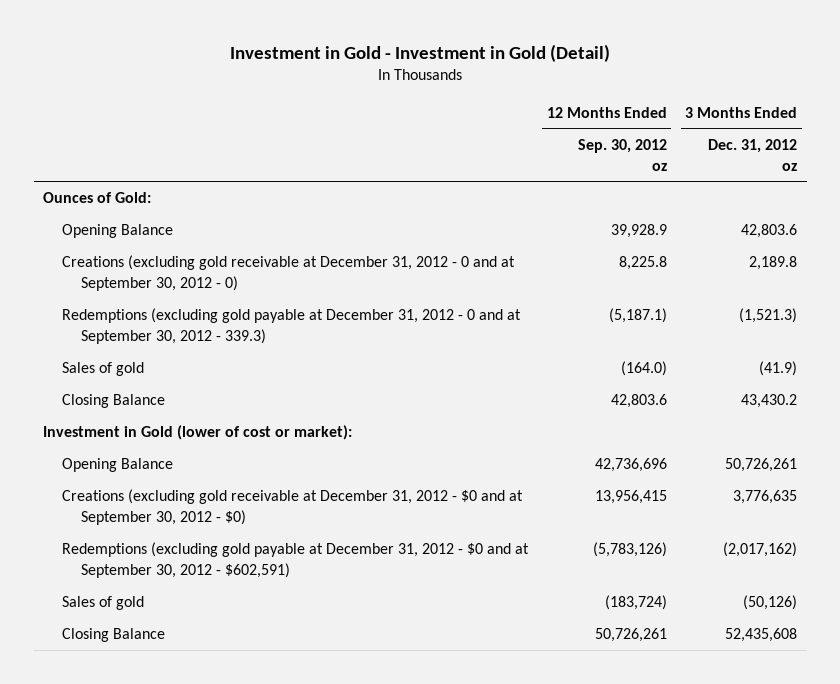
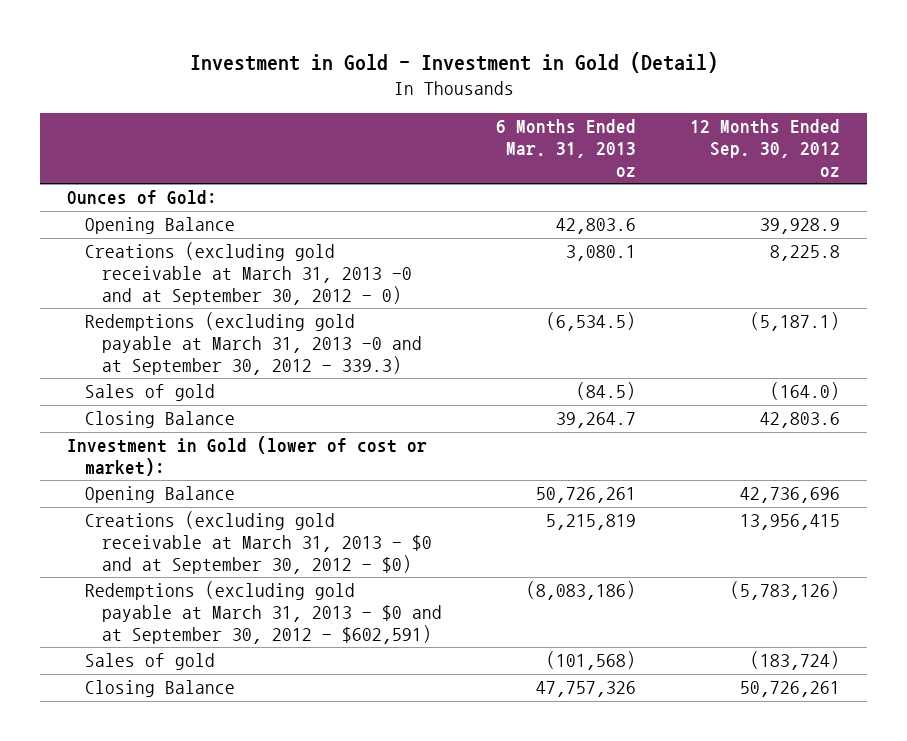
- | 12 Months Ended Sep. 30, 2012 oz | 3 Months Ended Dec. 31, 2012 oz
+ | 6 Months Ended Mar. 31, 2013 oz | 12 Months Ended Sep. 30, 2012 oz
- Creations (excluding gold receivable at December 31, 2012 - 0 and at September 30, 2012 - 0) | 8,225.8 | 2,189.8
- Redemptions (excluding gold payable at December 31, 2012 - 0 and at September 30, 2012 - 339.3) | (5,187.1) | (1,521.3)
+ Creations (excluding gold receivable at March 31, 2013 -0 and at September 30, 2012 - 0) | 3,080.1 | 8,225.8
+ Redemptions (excluding gold payable at March 31, 2013 -0 and at September 30, 2012 - 339.3) | (6,534.5) | (5,187.1)
- Creations (excluding gold receivable at December 31, 2012 - $0 and at September 30, 2012 - $0) | 13,956,415 | 3,776,635
- Redemptions (excluding gold payable at December 31, 2012 - $0 and at September 30, 2012 - $602,591) | (5,783,126) | (2,017,162)
+ Creations (excluding gold receivable at March 31, 2013 - $0 and at September 30, 2012 - $0) | 5,215,819 | 13,956,415
+ Redemptions (excluding gold payable at March 31, 2013 - $0 and at September 30, 2012 - $602,591) | (8,083,186) | (5,783,126)

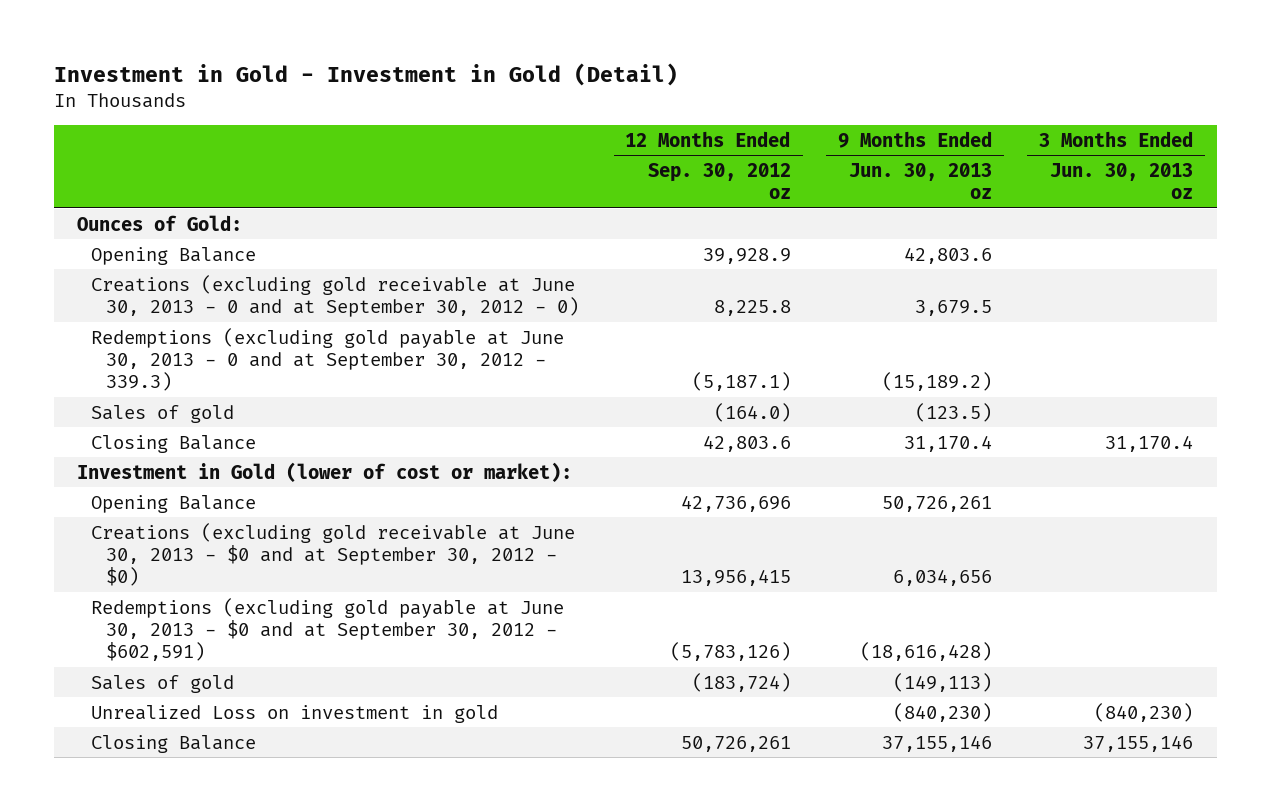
- | 6 Months Ended Mar. 31, 2013 oz | 12 Months Ended Sep. 30, 2012 oz
+ | 12 Months Ended Sep. 30, 2012 oz | 9 Months Ended Jun. 30, 2013 oz | 3 Months Ended Jun. 30, 2013 oz
- Creations (excluding gold receivable at March 31, 2013 -0 and at September 30, 2012 - 0) | 3,080.1 | 8,225.8
- Redemptions (excluding gold payable at March 31, 2013 -0 and at September 30, 2012 - 339.3) | (6,534.5) | (5,187.1)
+ Creations (excluding gold receivable at June 30, 2013 - 0 and at September 30, 2012 - 0) | 8,225.8 | 3,679.5 |
+ Redemptions (excluding gold payable at June 30, 2013 - 0 and at September 30, 2012 - 339.3) | (5,187.1) | (15,189.2) |
- Creations (excluding gold receivable at March 31, 2013 - $0 and at September 30, 2012 - $0) | 5,215,819 | 13,956,415
- Redemptions (excluding gold payable at March 31, 2013 - $0 and at September 30, 2012 - $602,591) | (8,083,186) | (5,783,126)
+ Creations (excluding gold receivable at June 30, 2013 - $0 and at September 30, 2012 - $0) | 13,956,415 | 6,034,656 |
+ Redemptions (excluding gold payable at June 30, 2013 - $0 and at September 30, 2012 - $602,591) | (5,783,126) | (18,616,428) |
+ Unrealized Loss on investment in gold | | (840,230) | (840,230)

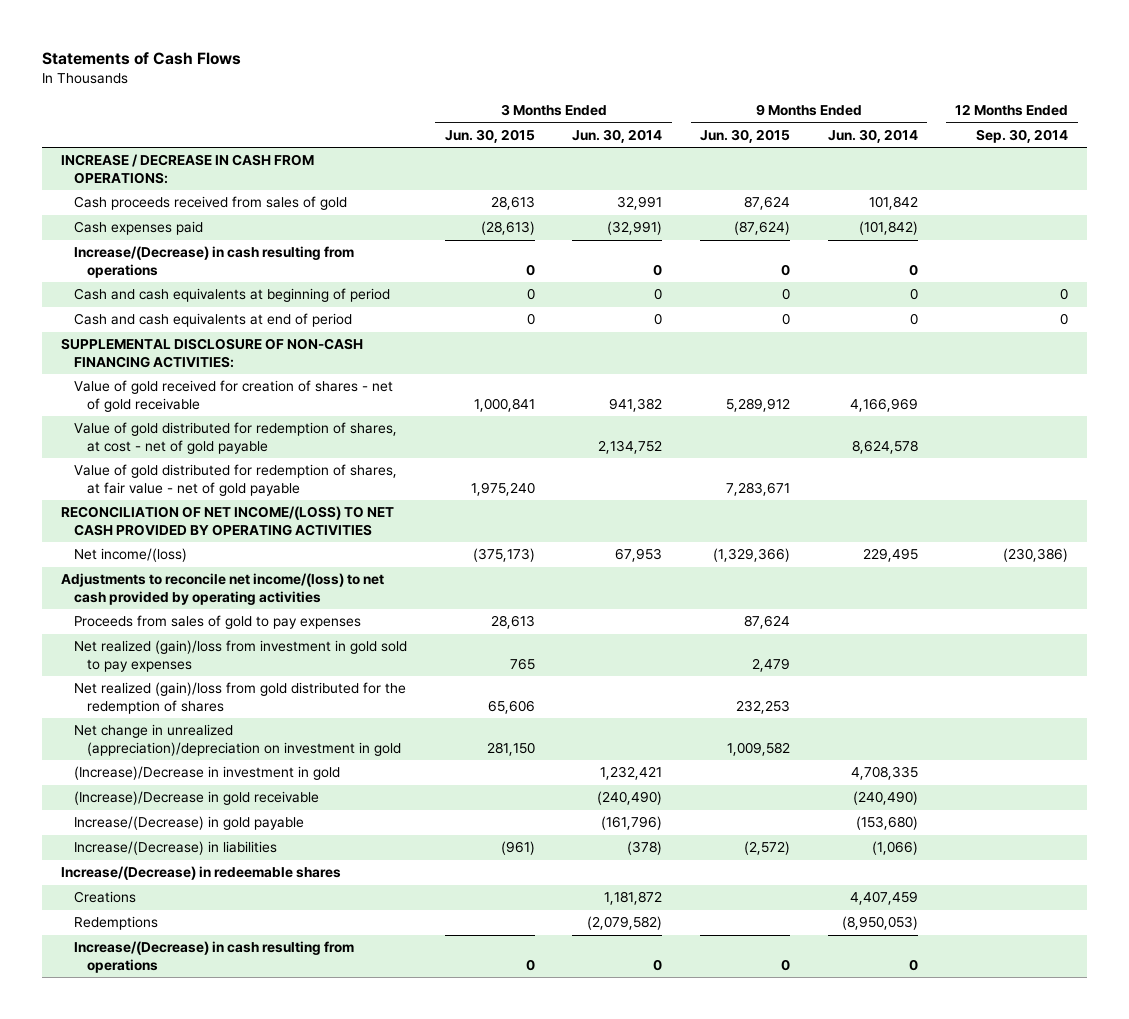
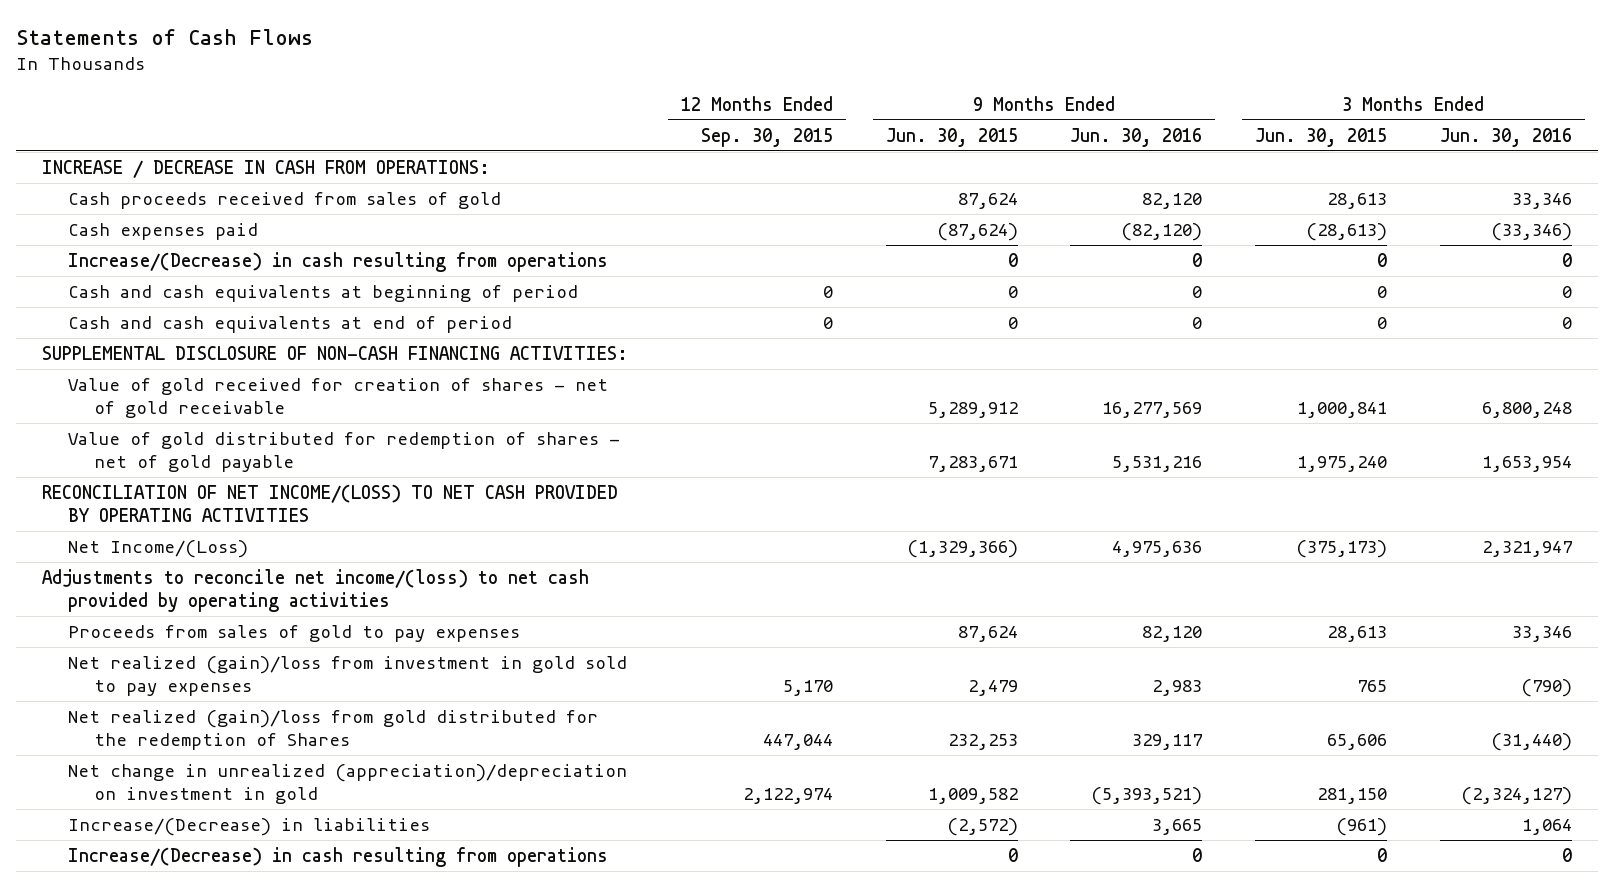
- | 3 Months Ended Jun. 30, 2015 | 3 Months Ended Jun. 30, 2014 | 9 Months Ended Jun. 30, 2015 | 9 Months Ended Jun. 30, 2014 | 12 Months Ended Sep. 30, 2014
+ | 12 Months Ended Sep. 30, 2015 | 9 Months Ended Jun. 30, 2015 | 9 Months Ended Jun. 30, 2016 | 3 Months Ended Jun. 30, 2015 | 3 Months Ended Jun. 30, 2016
- Value of gold distributed for redemption of shares, at cost - net of gold payable | | 2,134,752 | | 8,624,578 |
- Value of gold distributed for redemption of shares, at fair value - net of gold payable | 1,975,240 | | 7,283,671 | |
+ Value of gold distributed for redemption of shares - net of gold payable | | 7,283,671 | 5,531,216 | 1,975,240 | 1,653,954
- Net income/(loss) | (375,173) | 67,953 | (1,329,366) | 229,495 | (230,386)
+ Net Income/(Loss) | | (1,329,366) | 4,975,636 | (375,173) | 2,321,947
- Net realized (gain)/loss from gold distributed for the redemption of shares | 65,606 | | 232,253 | |
+ Net realized (gain)/loss from gold distributed for the redemption of Shares | 447,044 | 232,253 | 329,117 | 65,606 | (31,440)
- (Increase)/Decrease in investment in gold | | 1,232,421 | | 4,708,335 |
- (Increase)/Decrease in gold receivable | | (240,490) | | (240,490) |
- Increase/(Decrease) in gold payable | | (161,796) | | (153,680) |
- Increase/(Decrease) in redeemable shares
- Creations | | 1,181,872 | | 4,407,459 |
- Redemptions | | (2,079,582) | | (8,950,053) |

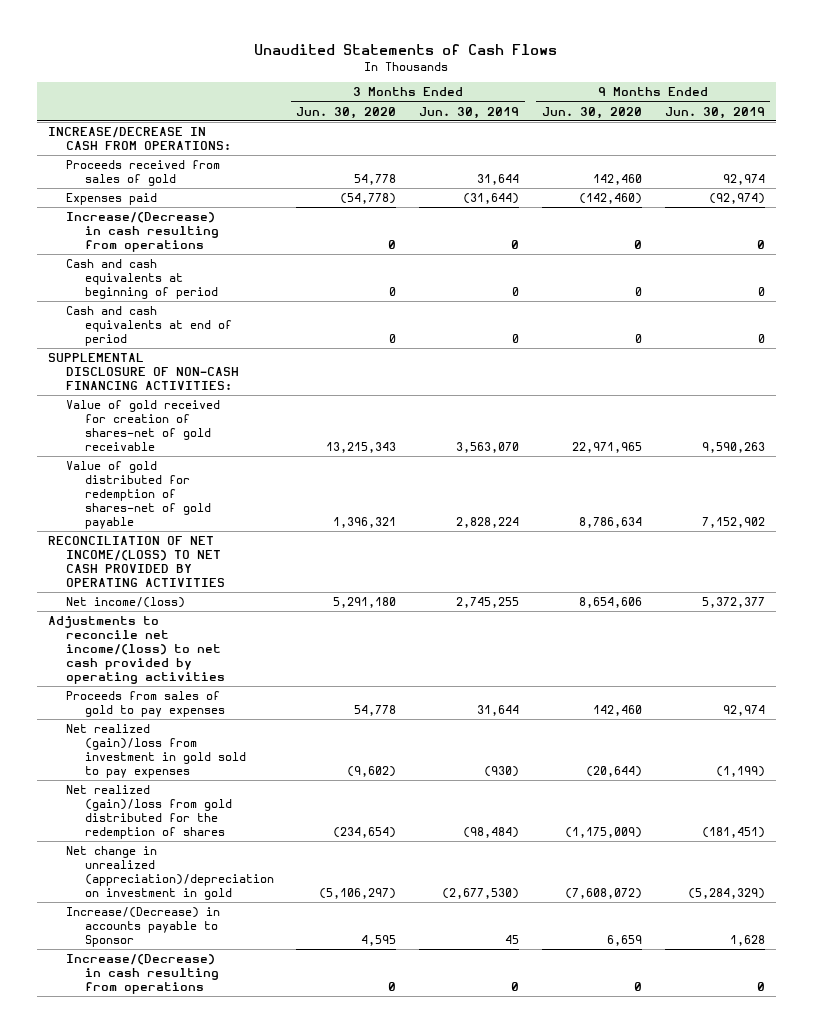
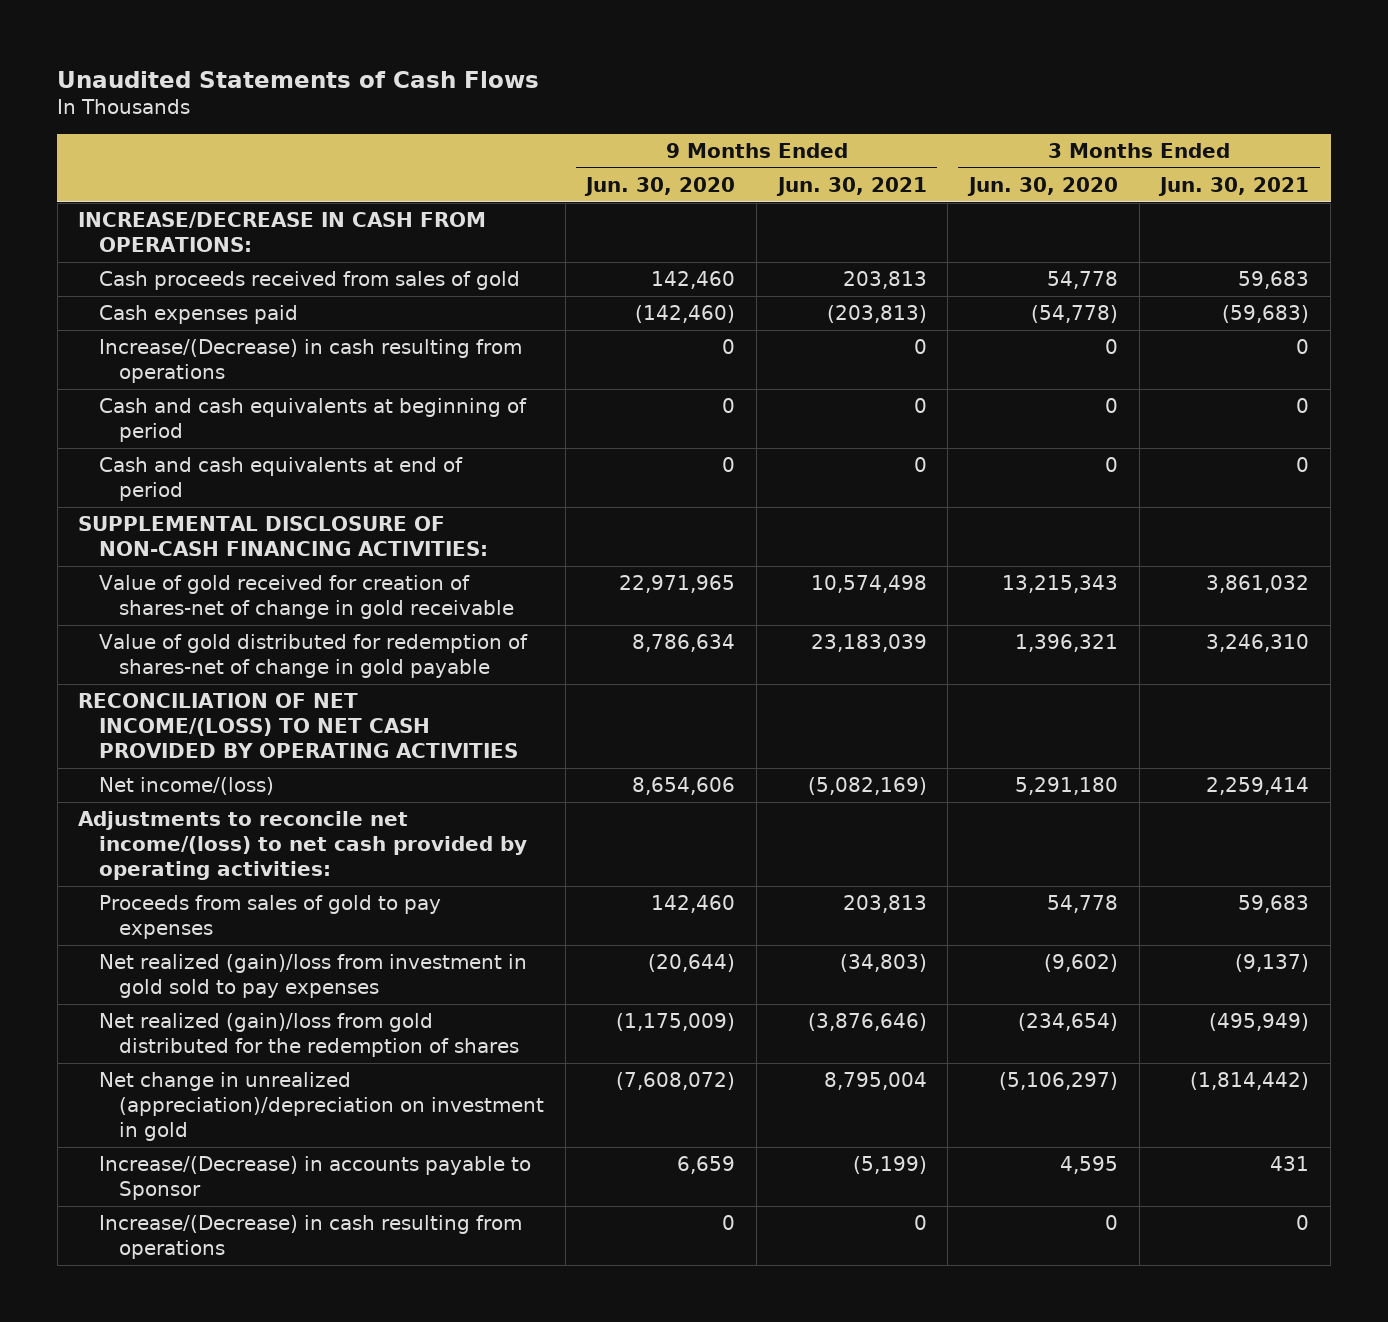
- | 3 Months Ended Jun. 30, 2020 | 3 Months Ended Jun. 30, 2019 | 9 Months Ended Jun. 30, 2020 | 9 Months Ended Jun. 30, 2019
+ | 9 Months Ended Jun. 30, 2020 | 9 Months Ended Jun. 30, 2021 | 3 Months Ended Jun. 30, 2020 | 3 Months Ended Jun. 30, 2021
- Proceeds received from sales of gold | 54,778 | 31,644 | 142,460 | 92,974
- Expenses paid | (54,778) | (31,644) | (142,460) | (92,974)
+ Cash proceeds received from sales of gold | 142,460 | 203,813 | 54,778 | 59,683
+ Cash expenses paid | (142,460) | (203,813) | (54,778) | (59,683)
- Value of gold received for creation of shares-net of gold receivable | 13,215,343 | 3,563,070 | 22,971,965 | 9,590,263
- Value of gold distributed for redemption of shares-net of gold payable | 1,396,321 | 2,828,224 | 8,786,634 | 7,152,902
+ Value of gold received for creation of shares-net of change in gold receivable | 22,971,965 | 10,574,498 | 13,215,343 | 3,861,032
+ Value of gold distributed for redemption of shares-net of change in gold payable | 8,786,634 | 23,183,039 | 1,396,321 | 3,246,310
- Adjustments to reconcile net income/(loss) to net cash provided by operating activities
+ Adjustments to reconcile net income/(loss) to net cash provided by operating activities:

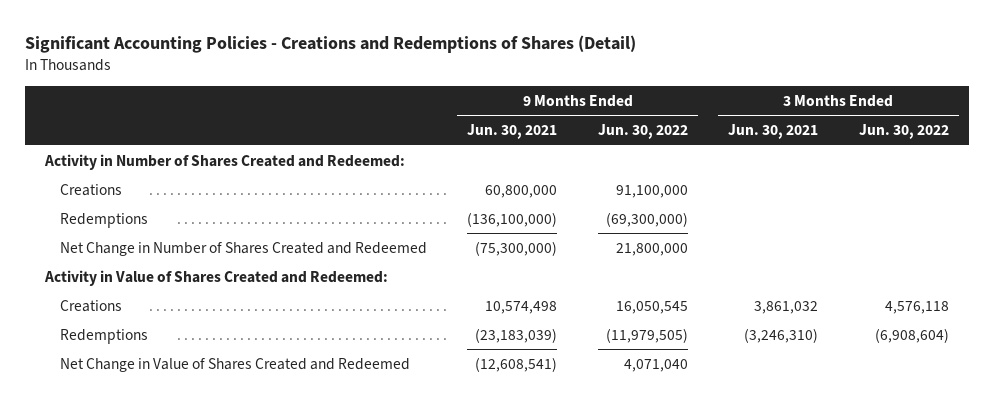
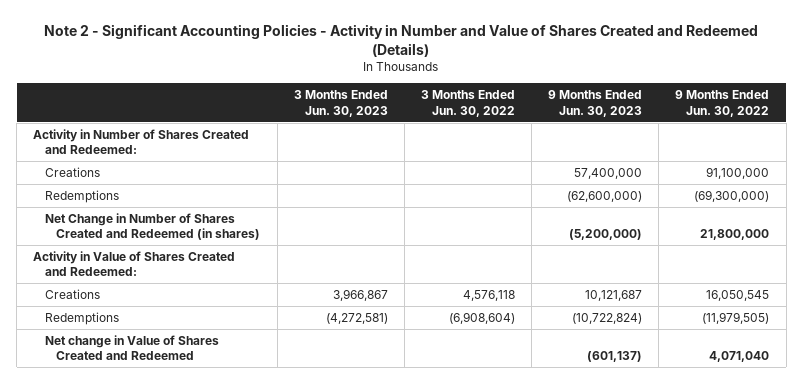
- Significant Accounting Policies - Creations and Redemptions of Shares (Detail)
+ Note 2 - Significant Accounting Policies - Activity in Number and Value of Shares Created and Redeemed (Details)
- | 9 Months Ended Jun. 30, 2021 | 9 Months Ended Jun. 30, 2022 | 3 Months Ended Jun. 30, 2021 | 3 Months Ended Jun. 30, 2022
+ | 3 Months Ended Jun. 30, 2023 | 3 Months Ended Jun. 30, 2022 | 9 Months Ended Jun. 30, 2023 | 9 Months Ended Jun. 30, 2022
- Net Change in Number of Shares Created and Redeemed | (75,300,000) | 21,800,000 | |
+ Net Change in Number of Shares Created and Redeemed (in shares) | | | (5,200,000) | 21,800,000
- Net Change in Value of Shares Created and Redeemed | (12,608,541) | 4,071,040 | |
+ Net change in Value of Shares Created and Redeemed | | | (601,137) | 4,071,040

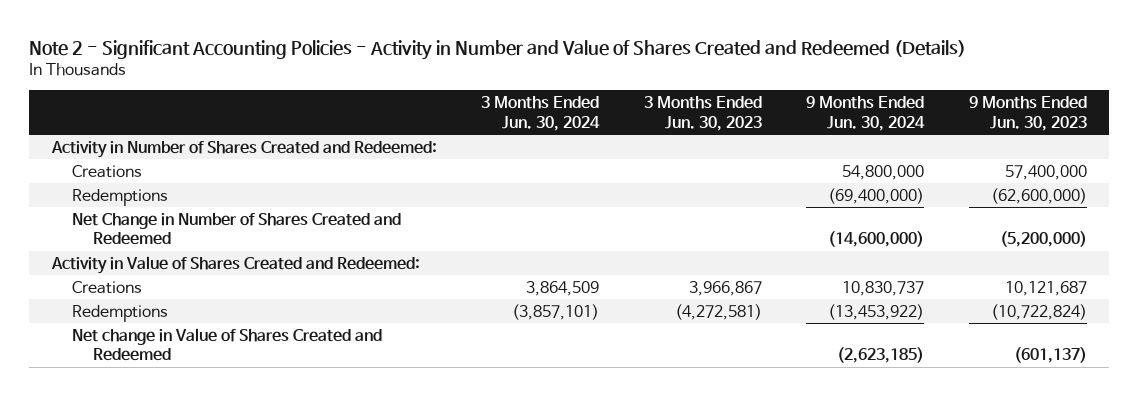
- | 3 Months Ended Jun. 30, 2023 | 3 Months Ended Jun. 30, 2022 | 9 Months Ended Jun. 30, 2023 | 9 Months Ended Jun. 30, 2022
+ | 3 Months Ended Jun. 30, 2024 | 3 Months Ended Jun. 30, 2023 | 9 Months Ended Jun. 30, 2024 | 9 Months Ended Jun. 30, 2023
- Net Change in Number of Shares Created and Redeemed (in shares) | | | (5,200,000) | 21,800,000
+ Net Change in Number of Shares Created and Redeemed | | | (14,600,000) | (5,200,000)

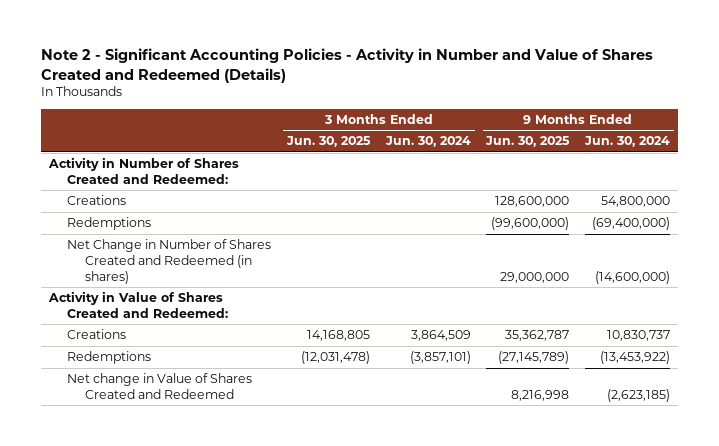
- | 3 Months Ended Jun. 30, 2024 | 3 Months Ended Jun. 30, 2023 | 9 Months Ended Jun. 30, 2024 | 9 Months Ended Jun. 30, 2023
+ | 3 Months Ended Jun. 30, 2025 | 3 Months Ended Jun. 30, 2024 | 9 Months Ended Jun. 30, 2025 | 9 Months Ended Jun. 30, 2024
- Net Change in Number of Shares Created and Redeemed | | | (14,600,000) | (5,200,000)
+ Net Change in Number of Shares Created and Redeemed (in shares) | | | 29,000,000 | (14,600,000)

